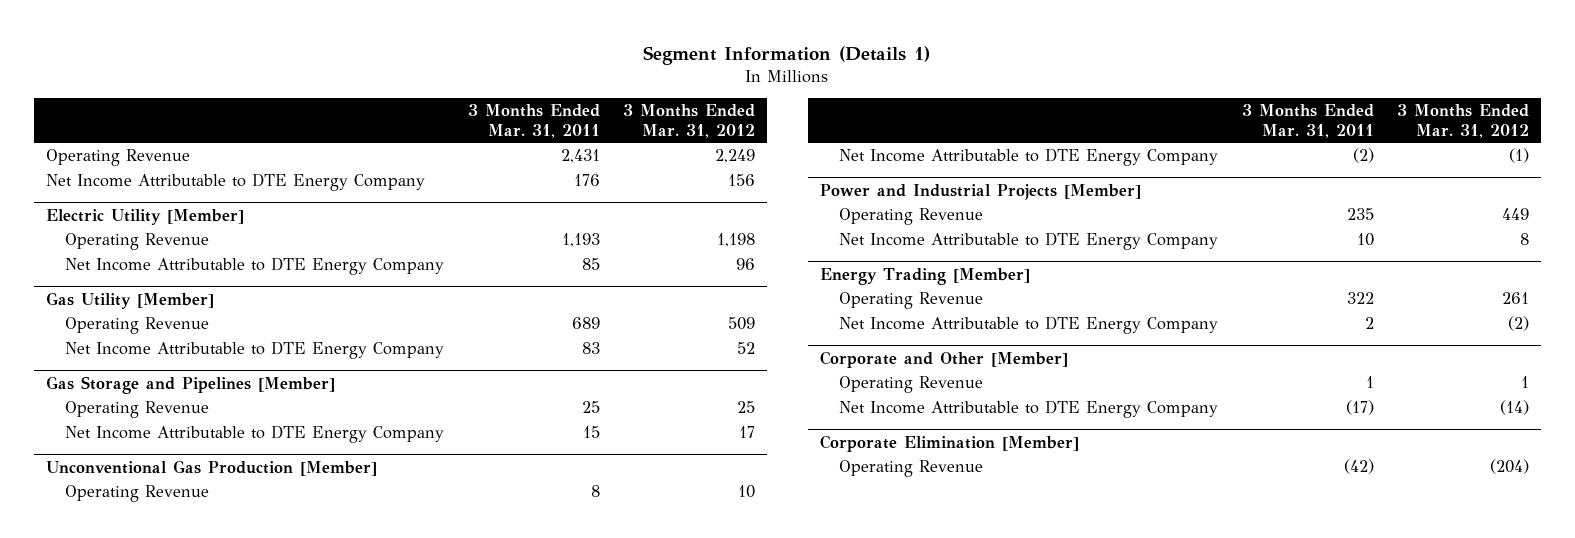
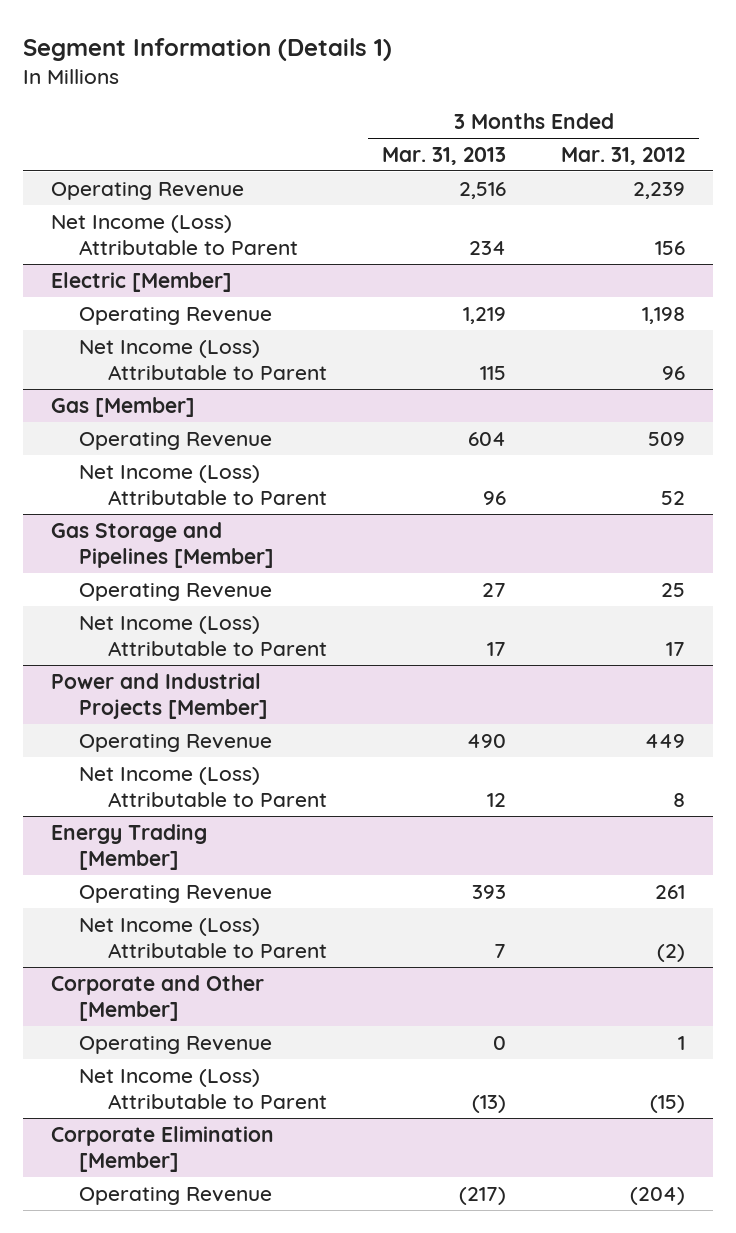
- | 3 Months Ended Mar. 31, 2011 | 3 Months Ended Mar. 31, 2012
+ | 3 Months Ended Mar. 31, 2013 | 3 Months Ended Mar. 31, 2012
- Operating Revenue | 2,431 | 2,249
- Net Income Attributable to DTE Energy Company | 176 | 156
- Electric Utility [Member]
+ Operating Revenue | 2,516 | 2,239
+ Net Income (Loss) Attributable to Parent | 234 | 156
+ Electric [Member]
- Net Income Attributable to DTE Energy Company | 85 | 96
- Gas Utility [Member]
+ Net Income (Loss) Attributable to Parent | 115 | 96
+ Gas [Member]
- Net Income Attributable to DTE Energy Company | 83 | 52
+ Net Income (Loss) Attributable to Parent | 96 | 52
@ Gas Storage and Pipelines [Member]
- Net Income Attributable to DTE Energy Company | 15 | 17
- Unconventional Gas Production [Member]
- Operating Revenue | 8 | 10
- Net Income Attributable to DTE Energy Company | (2) | (1)
@ Gas Storage and Pipelines [Member]
+ Net Income (Loss) Attributable to Parent | 17 | 17
@ Power and Industrial Projects [Member]
- Net Income Attributable to DTE Energy Company | 10 | 8
+ Net Income (Loss) Attributable to Parent | 12 | 8
@ Energy Trading [Member]
- Net Income Attributable to DTE Energy Company | 2 | (2)
+ Net Income (Loss) Attributable to Parent | 7 | (2)
@ Corporate and Other [Member]
- Net Income Attributable to DTE Energy Company | (17) | (14)
+ Net Income (Loss) Attributable to Parent | (13) | (15)

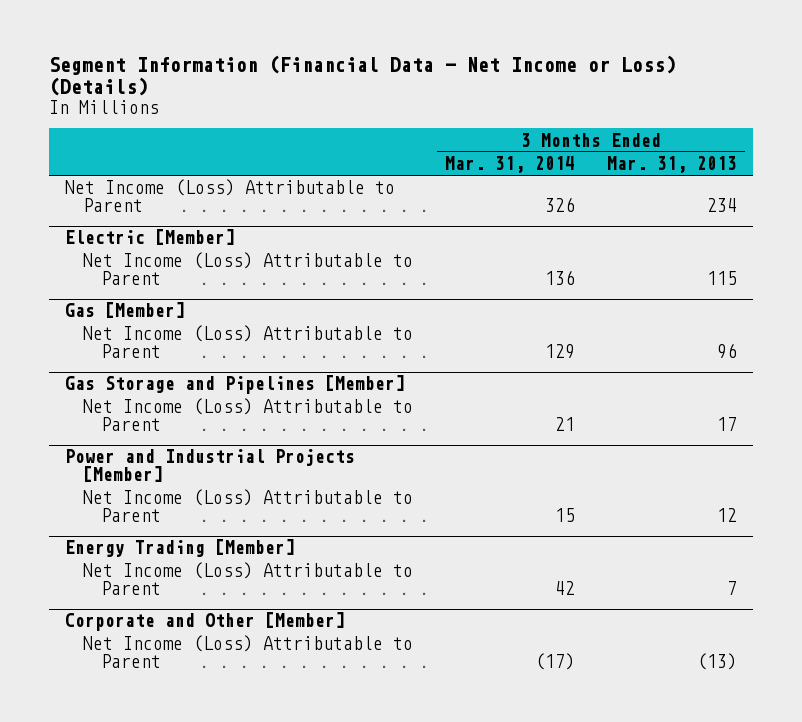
- Segment Information (Details 1)
+ Segment Information (Financial Data - Net Income or Loss) (Details)
- | 3 Months Ended Mar. 31, 2013 | 3 Months Ended Mar. 31, 2012
+ | 3 Months Ended Mar. 31, 2014 | 3 Months Ended Mar. 31, 2013
- Operating Revenue | 2,516 | 2,239
@ Electric [Member]
- Operating Revenue | 1,219 | 1,198
@ Gas [Member]
- Operating Revenue | 604 | 509
@ Gas Storage and Pipelines [Member]
- Operating Revenue | 27 | 25
@ Power and Industrial Projects [Member]
- Operating Revenue | 490 | 449
@ Energy Trading [Member]
- Operating Revenue | 393 | 261
@ Corporate and Other [Member]
- Operating Revenue | 0 | 1
- Corporate Elimination [Member]
- Operating Revenue | (217) | (204)

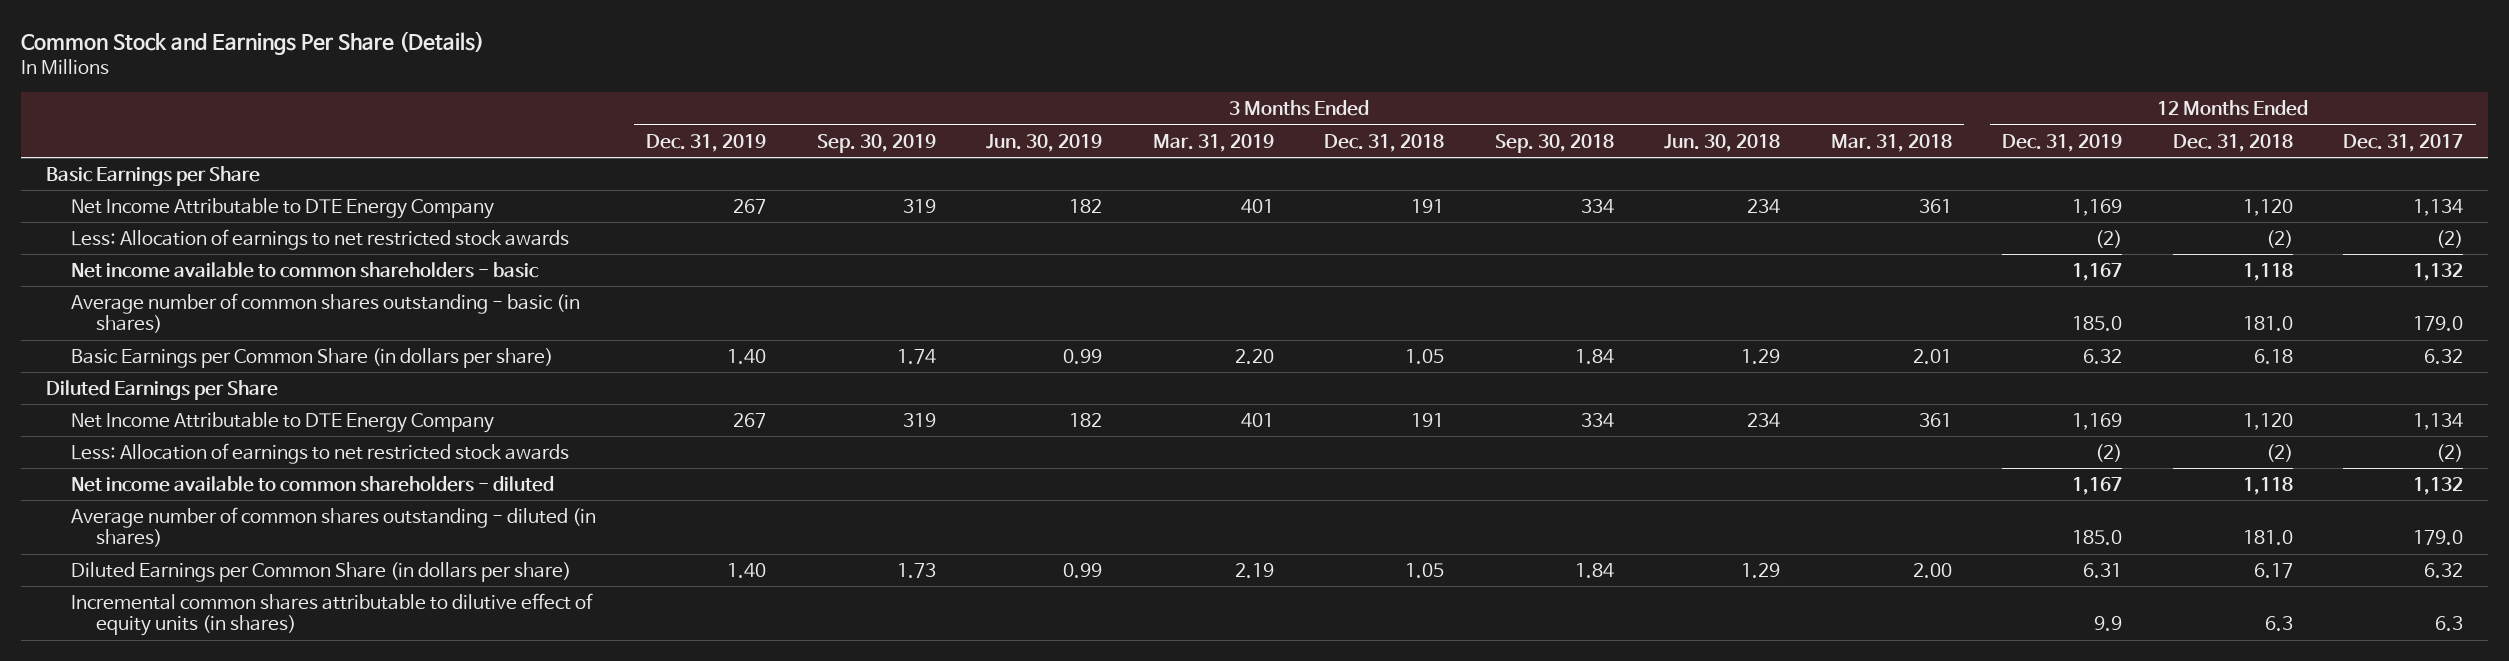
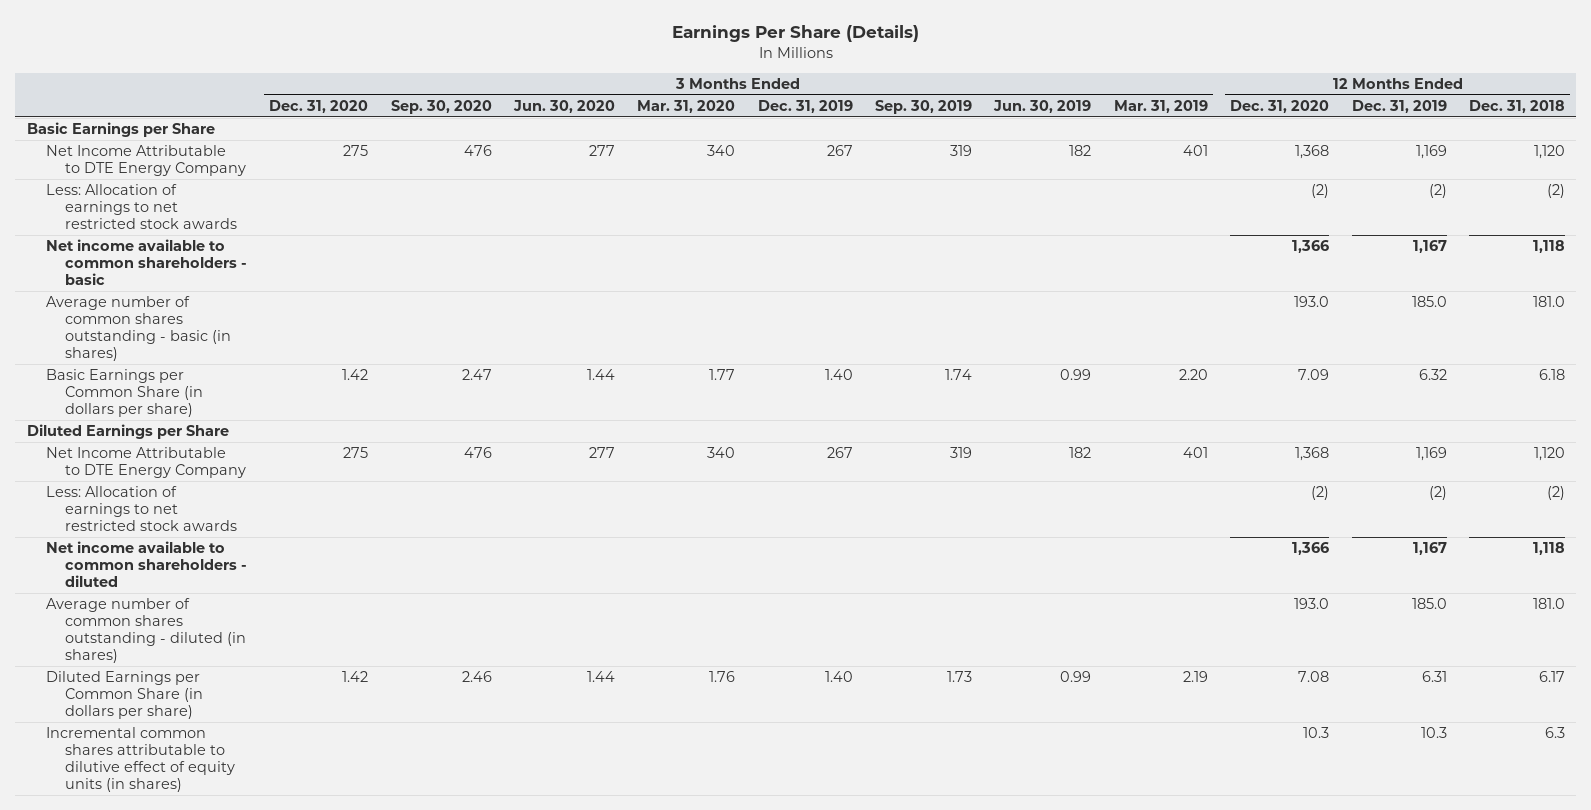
- Common Stock and Earnings Per Share (Details)
+ Earnings Per Share (Details)
- | 3 Months Ended Dec. 31, 2019 | 3 Months Ended Sep. 30, 2019 | 3 Months Ended Jun. 30, 2019 | 3 Months Ended Mar. 31, 2019 | 3 Months Ended Dec. 31, 2018 | 3 Months Ended Sep. 30, 2018 | 3 Months Ended Jun. 30, 2018 | 3 Months Ended Mar. 31, 2018 | 12 Months Ended Dec. 31, 2019 | 12 Months Ended Dec. 31, 2018 | 12 Months Ended Dec. 31, 2017
+ | 3 Months Ended Dec. 31, 2020 | 3 Months Ended Sep. 30, 2020 | 3 Months Ended Jun. 30, 2020 | 3 Months Ended Mar. 31, 2020 | 3 Months Ended Dec. 31, 2019 | 3 Months Ended Sep. 30, 2019 | 3 Months Ended Jun. 30, 2019 | 3 Months Ended Mar. 31, 2019 | 12 Months Ended Dec. 31, 2020 | 12 Months Ended Dec. 31, 2019 | 12 Months Ended Dec. 31, 2018
- Incremental common shares attributable to dilutive effect of equity units (in shares) | | | | | | | | | 9.9 | 6.3 | 6.3
+ Incremental common shares attributable to dilutive effect of equity units (in shares) | | | | | | | | | 10.3 | 10.3 | 6.3

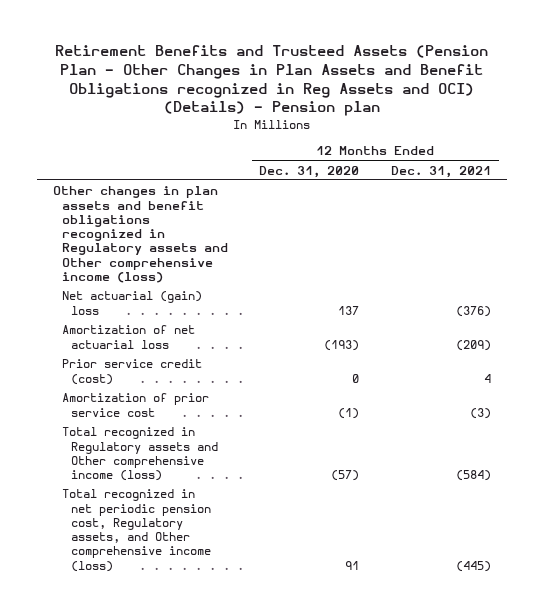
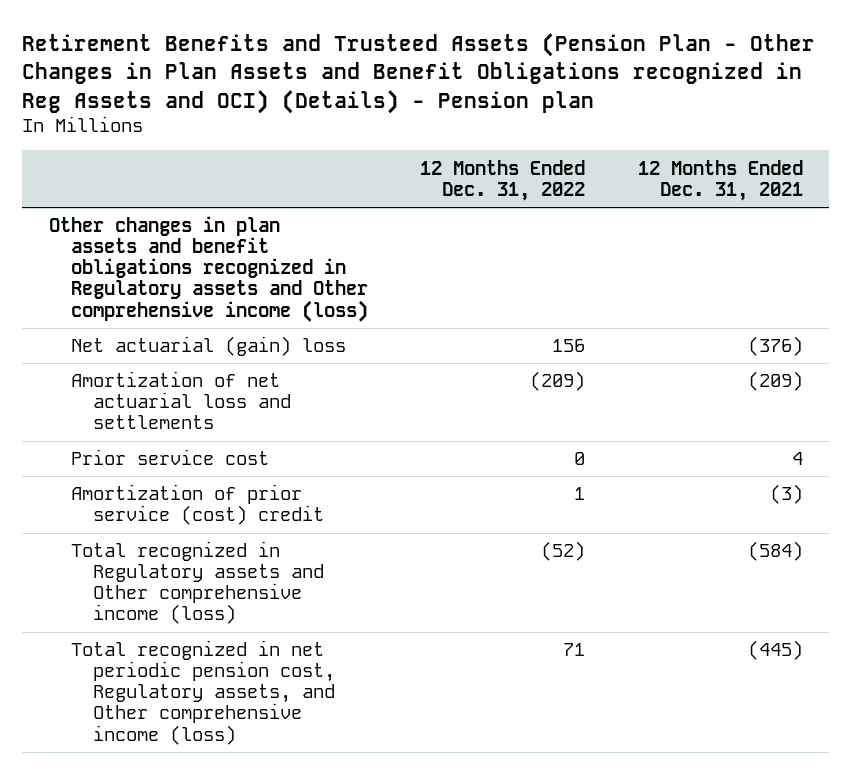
- | 12 Months Ended Dec. 31, 2020 | 12 Months Ended Dec. 31, 2021
+ | 12 Months Ended Dec. 31, 2022 | 12 Months Ended Dec. 31, 2021
- Amortization of net actuarial loss | (193) | (209)
- Prior service credit (cost) | 0 | 4
- Amortization of prior service cost | (1) | (3)
+ Amortization of net actuarial loss and settlements | (209) | (209)
+ Prior service cost | 0 | 4
+ Amortization of prior service (cost) credit | 1 | (3)

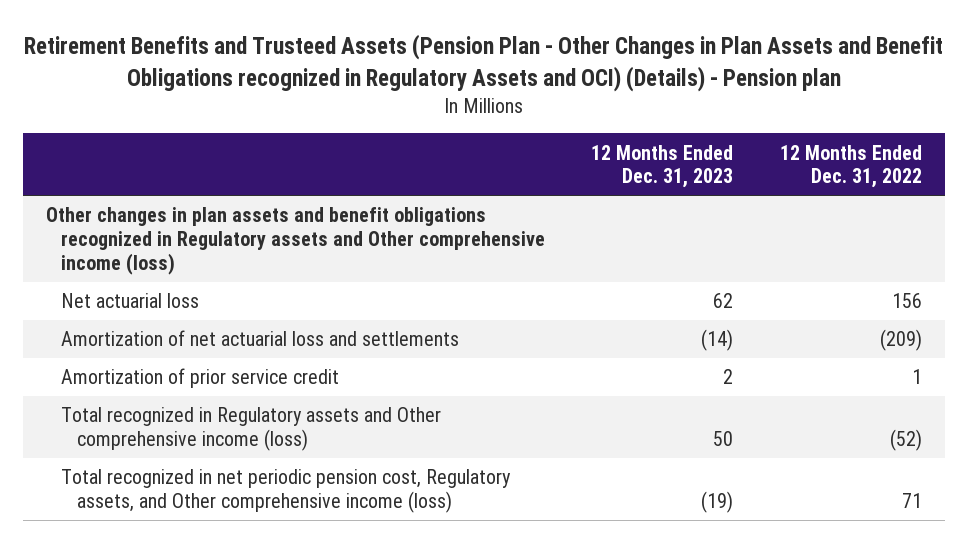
- Retirement Benefits and Trusteed Assets (Pension Plan - Other Changes in Plan Assets and Benefit Obligations recognized in Reg Assets and OCI) (Details) - Pension plan
+ Retirement Benefits and Trusteed Assets (Pension Plan - Other Changes in Plan Assets and Benefit Obligations recognized in Regulatory Assets and OCI) (Details) - Pension plan
- | 12 Months Ended Dec. 31, 2022 | 12 Months Ended Dec. 31, 2021
+ | 12 Months Ended Dec. 31, 2023 | 12 Months Ended Dec. 31, 2022
- Net actuarial (gain) loss | 156 | (376)
+ Net actuarial loss | 62 | 156
- Prior service cost | 0 | 4
- Amortization of prior service (cost) credit | 1 | (3)
+ Amortization of prior service credit | 2 | 1

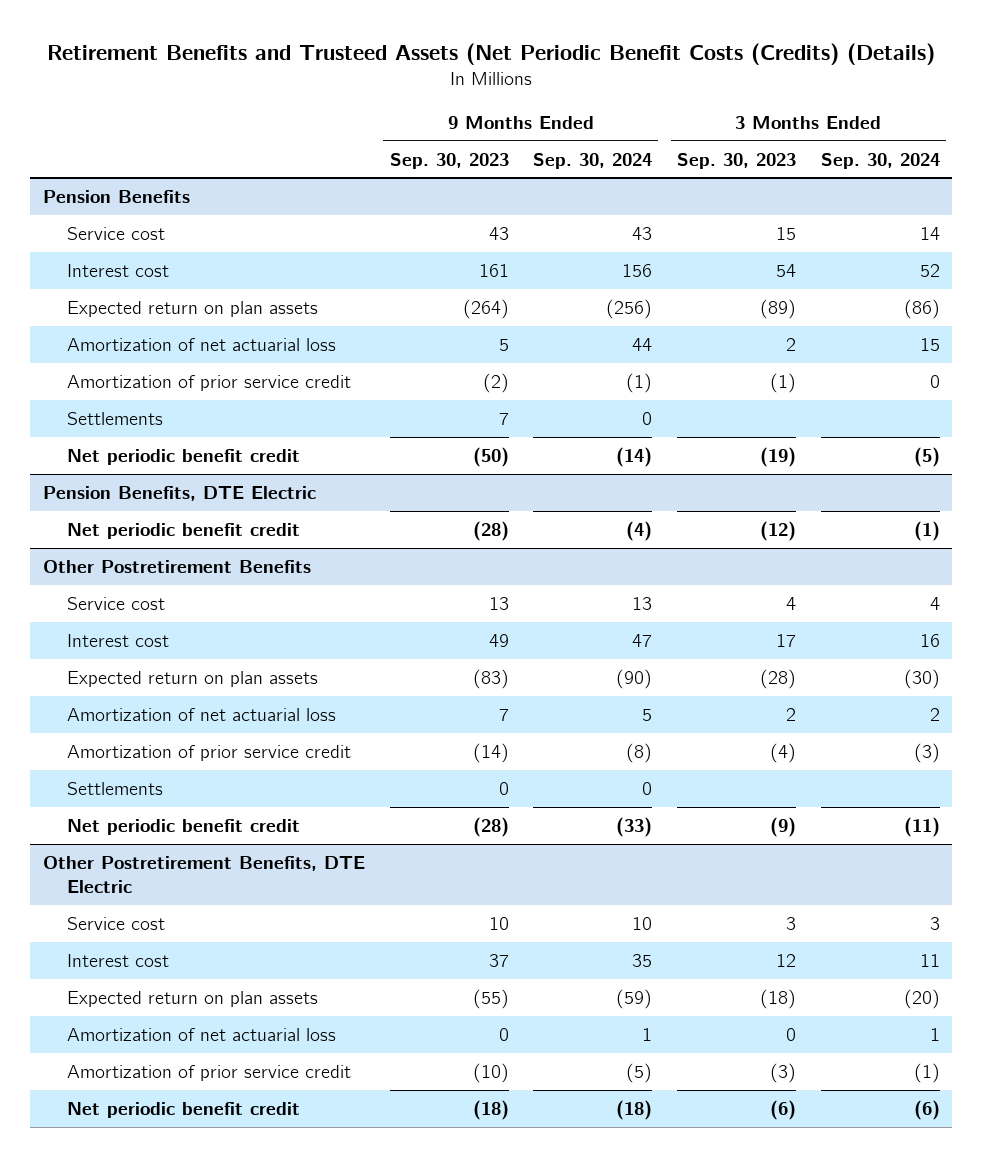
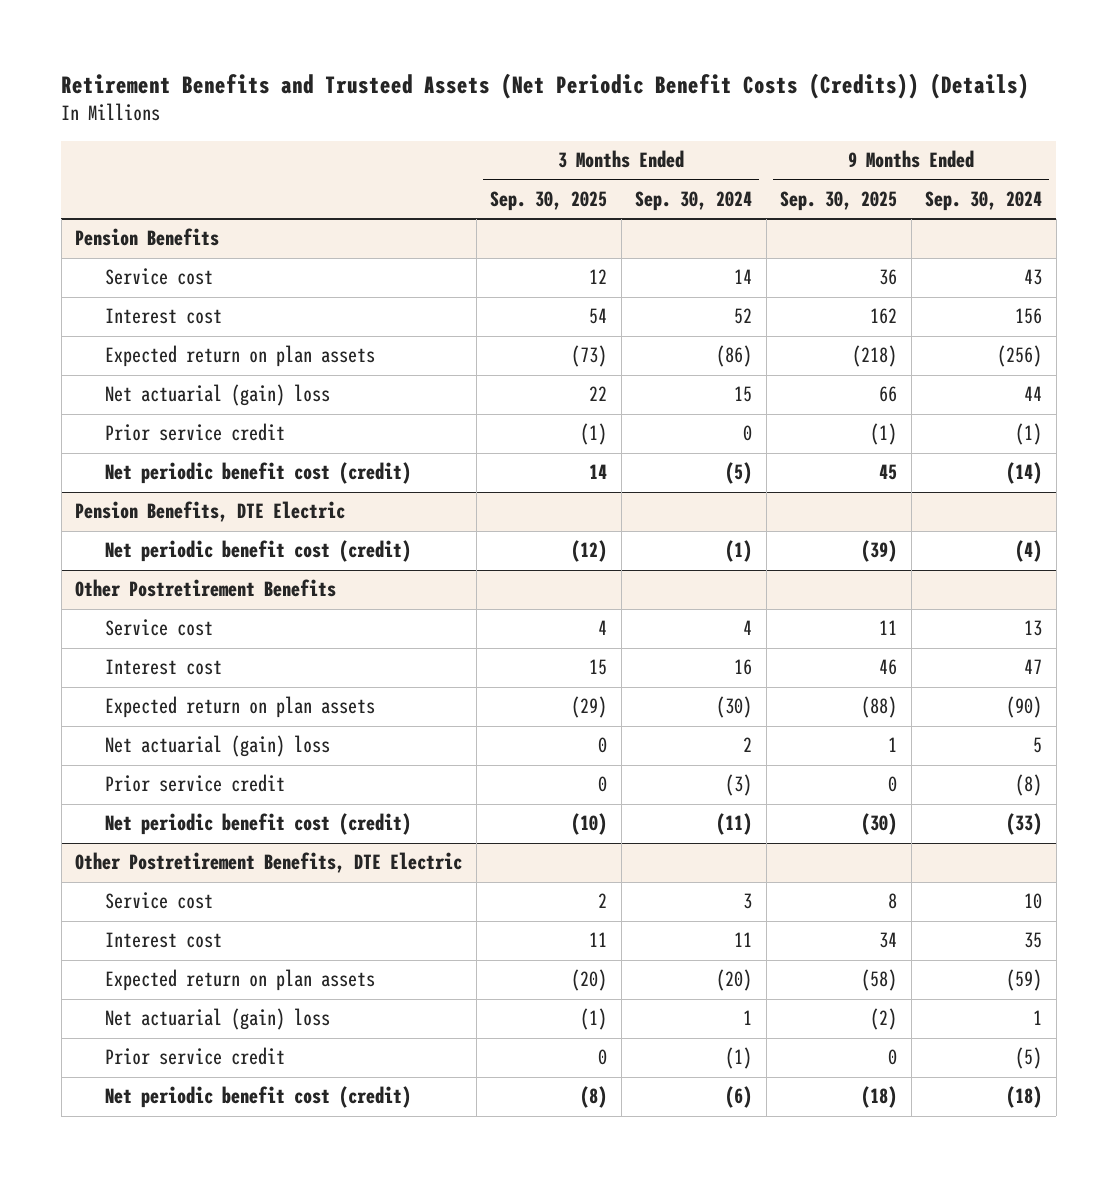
- Retirement Benefits and Trusteed Assets (Net Periodic Benefit Costs (Credits) (Details)
+ Retirement Benefits and Trusteed Assets (Net Periodic Benefit Costs (Credits)) (Details)
- | 9 Months Ended Sep. 30, 2023 | 9 Months Ended Sep. 30, 2024 | 3 Months Ended Sep. 30, 2023 | 3 Months Ended Sep. 30, 2024
+ | 3 Months Ended Sep. 30, 2025 | 3 Months Ended Sep. 30, 2024 | 9 Months Ended Sep. 30, 2025 | 9 Months Ended Sep. 30, 2024
@ Pension Benefits
- Amortization of net actuarial loss | 5 | 44 | 2 | 15
- Amortization of prior service credit | (2) | (1) | (1) | 0
- Settlements | 7 | 0 | |
- Net periodic benefit credit | (50) | (14) | (19) | (5)
+ Net actuarial (gain) loss | 22 | 15 | 66 | 44
+ Prior service credit | (1) | 0 | (1) | (1)
+ Net periodic benefit cost (credit) | 14 | (5) | 45 | (14)
@ Pension Benefits, DTE Electric
- Net periodic benefit credit | (28) | (4) | (12) | (1)
+ Net periodic benefit cost (credit) | (12) | (1) | (39) | (4)
@ Other Postretirement Benefits
- Amortization of net actuarial loss | 7 | 5 | 2 | 2
- Amortization of prior service credit | (14) | (8) | (4) | (3)
- Settlements | 0 | 0 | |
- Net periodic benefit credit | (28) | (33) | (9) | (11)
+ Net actuarial (gain) loss | 0 | 2 | 1 | 5
+ Prior service credit | 0 | (3) | 0 | (8)
+ Net periodic benefit cost (credit) | (10) | (11) | (30) | (33)
@ Other Postretirement Benefits, DTE Electric
- Amortization of net actuarial loss | 0 | 1 | 0 | 1
- Amortization of prior service credit | (10) | (5) | (3) | (1)
- Net periodic benefit credit | (18) | (18) | (6) | (6)
+ Net actuarial (gain) loss | (1) | 1 | (2) | 1
+ Prior service credit | 0 | (1) | 0 | (5)
+ Net periodic benefit cost (credit) | (8) | (6) | (18) | (18)

